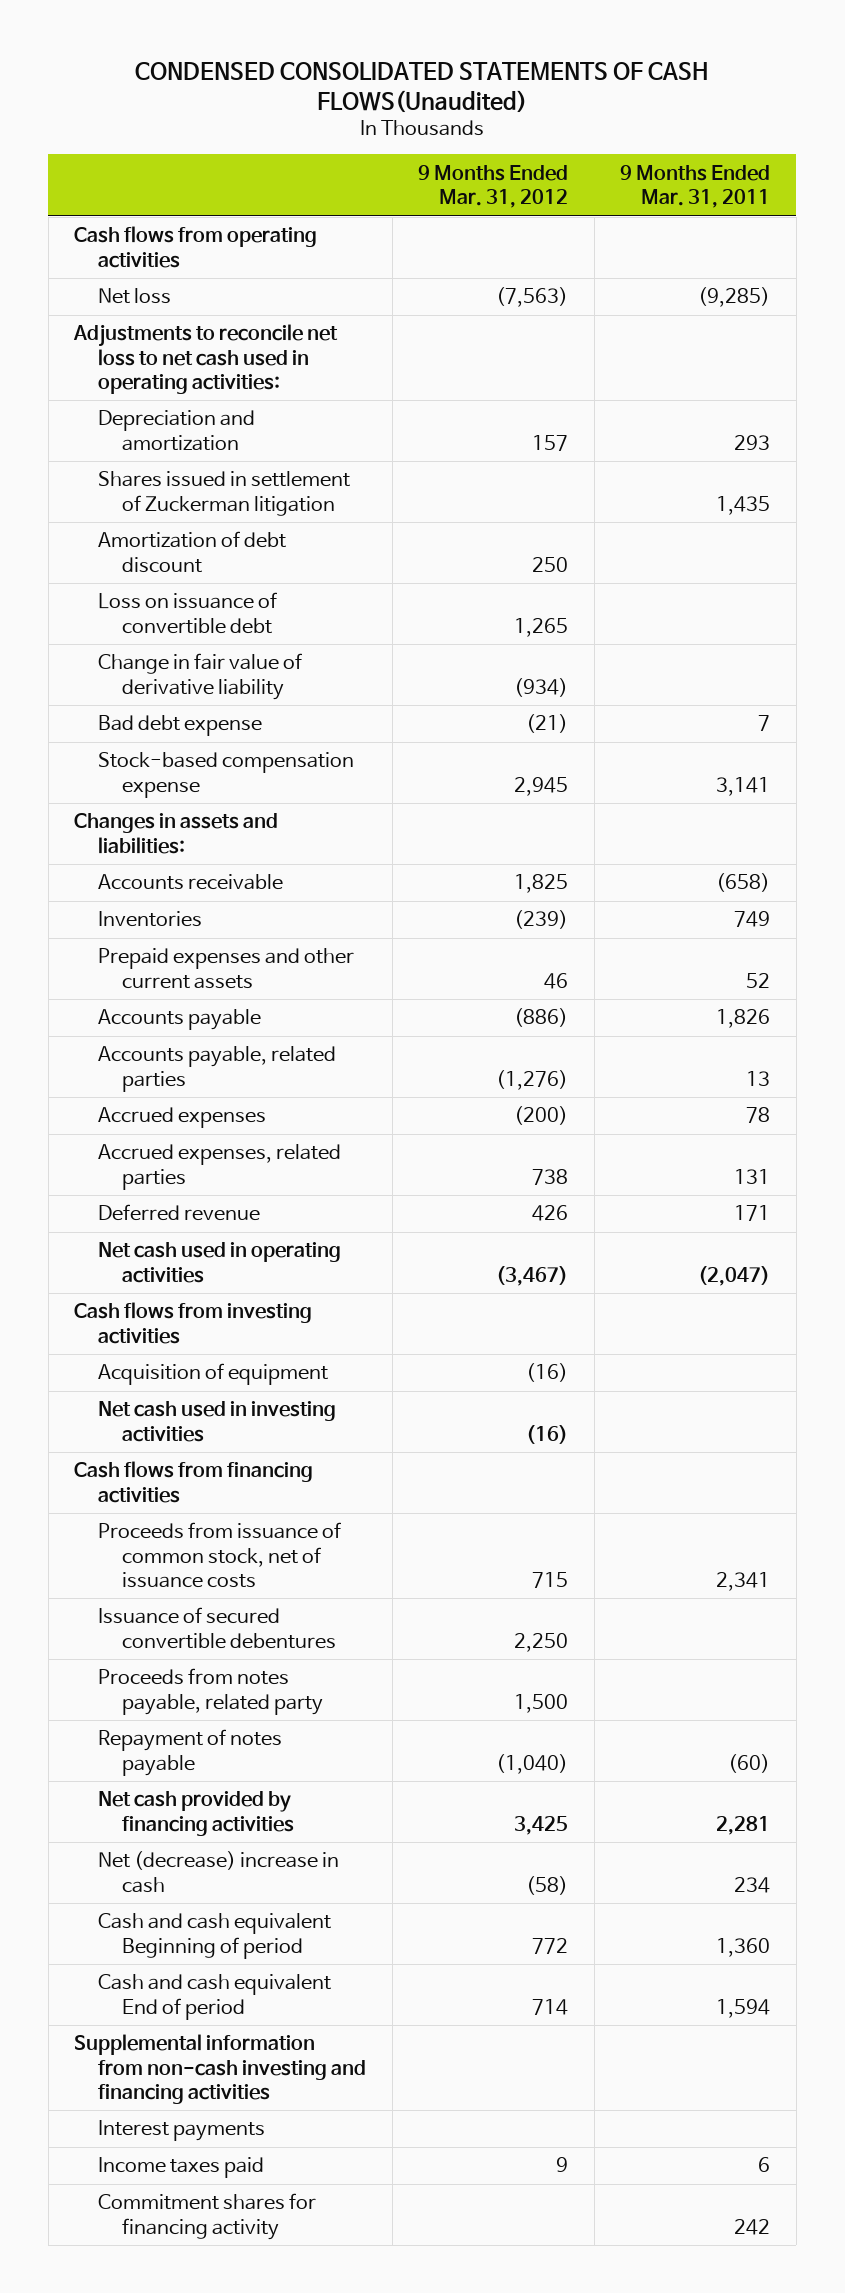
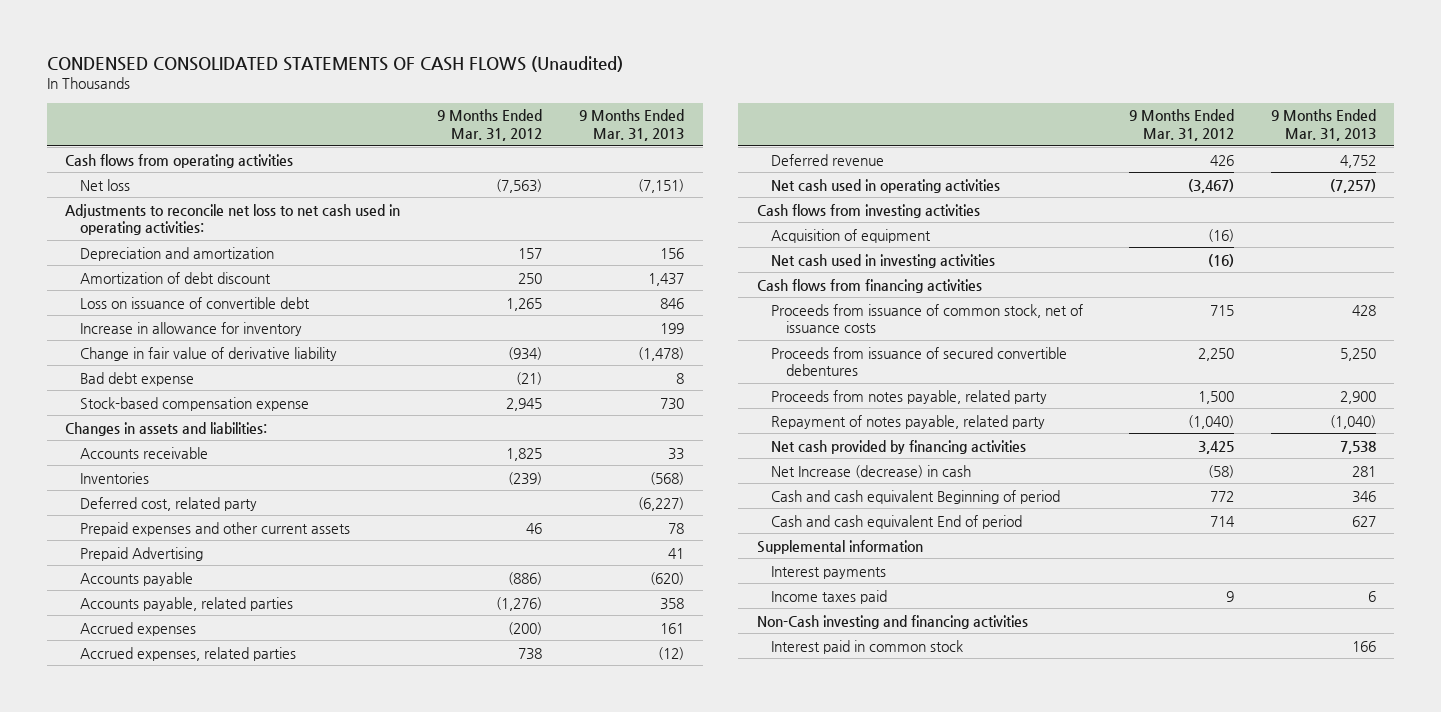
- CONDENSED CONSOLIDATED STATEMENTS OF CASH FLOWS(Unaudited)
+ CONDENSED CONSOLIDATED STATEMENTS OF CASH FLOWS (Unaudited)
- | 9 Months Ended Mar. 31, 2012 | 9 Months Ended Mar. 31, 2011
+ | 9 Months Ended Mar. 31, 2012 | 9 Months Ended Mar. 31, 2013
- Shares issued in settlement of Zuckerman litigation | | 1,435
+ Increase in allowance for inventory | | 199
+ Deferred cost, related party | | (6,227)
+ Prepaid Advertising | | 41
- Issuance of secured convertible debentures | 2,250 |
+ Proceeds from issuance of secured convertible debentures | 2,250 | 5,250
- Repayment of notes payable | (1,040) | (60)
+ Repayment of notes payable, related party | (1,040) | (1,040)
- Net (decrease) increase in cash | (58) | 234
+ Net Increase (decrease) in cash | (58) | 281
- Supplemental information from non-cash investing and financing activities
+ Supplemental information
- Commitment shares for financing activity | | 242
+ Non-Cash investing and financing activities
+ Interest paid in common stock | | 166

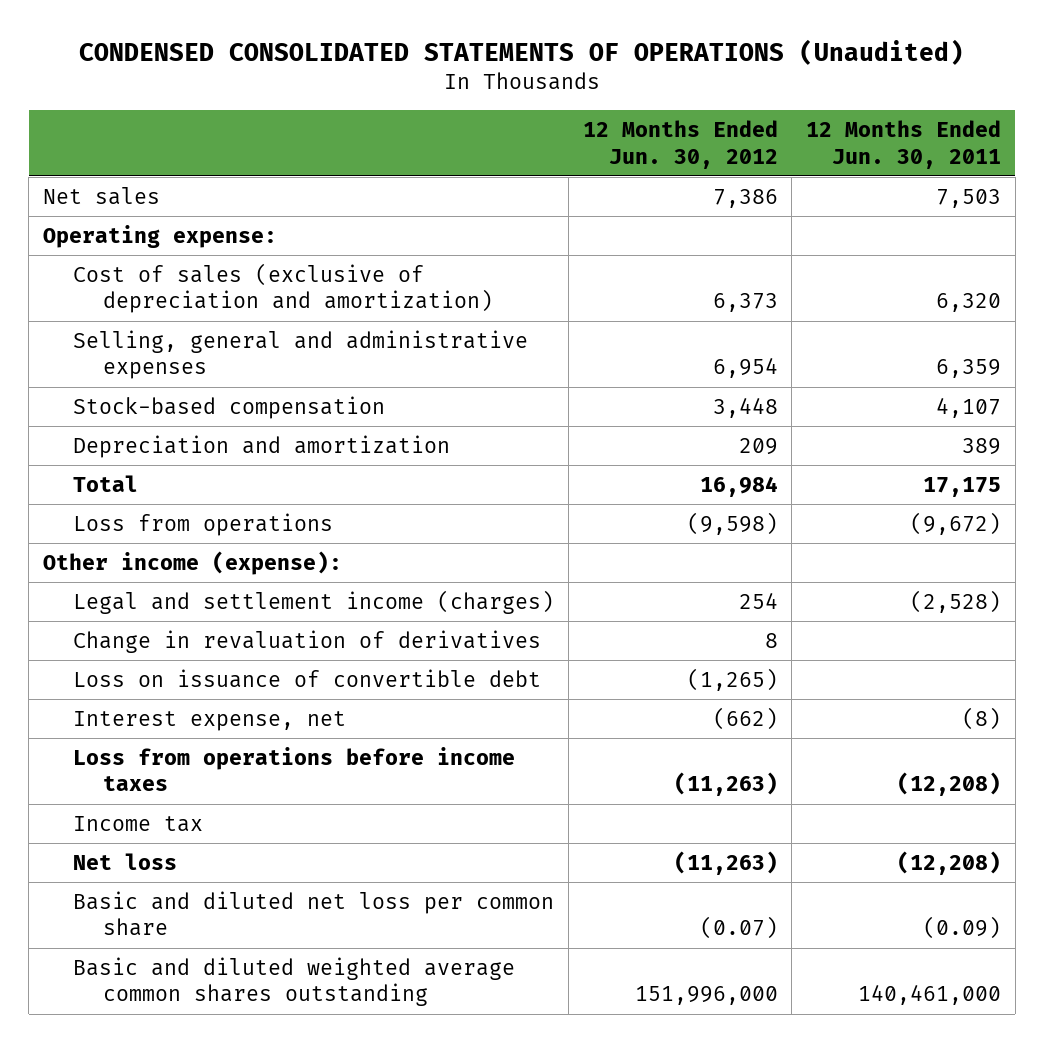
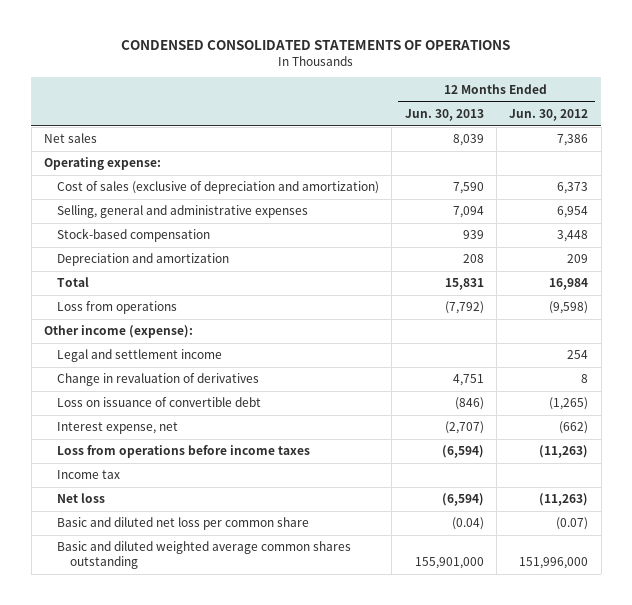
- CONDENSED CONSOLIDATED STATEMENTS OF OPERATIONS (Unaudited)
+ CONDENSED CONSOLIDATED STATEMENTS OF OPERATIONS
- | 12 Months Ended Jun. 30, 2012 | 12 Months Ended Jun. 30, 2011
+ | 12 Months Ended Jun. 30, 2013 | 12 Months Ended Jun. 30, 2012
- Legal and settlement income (charges) | 254 | (2,528)
+ Legal and settlement income | | 254

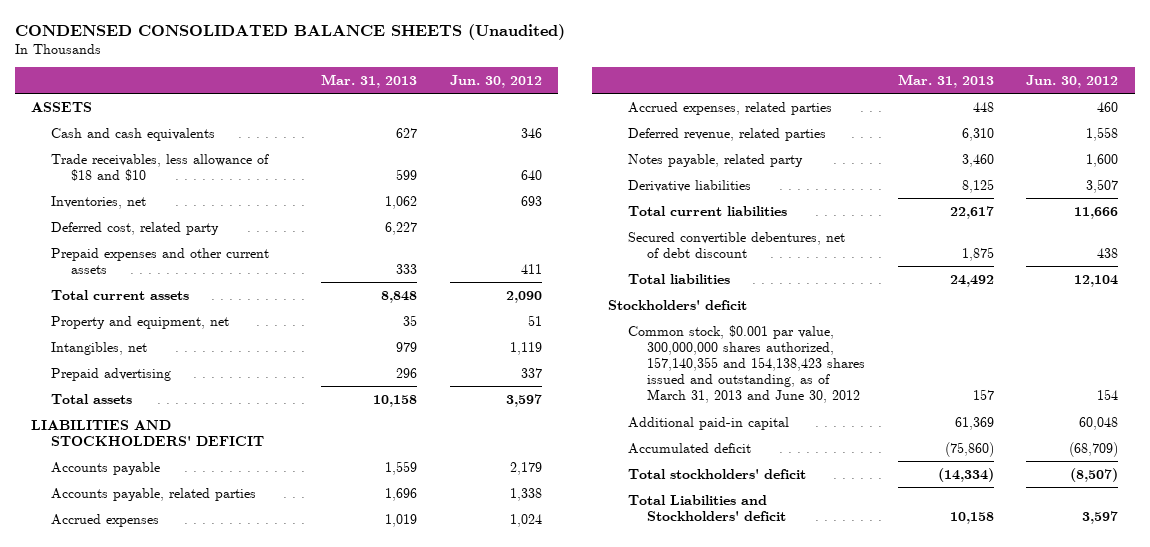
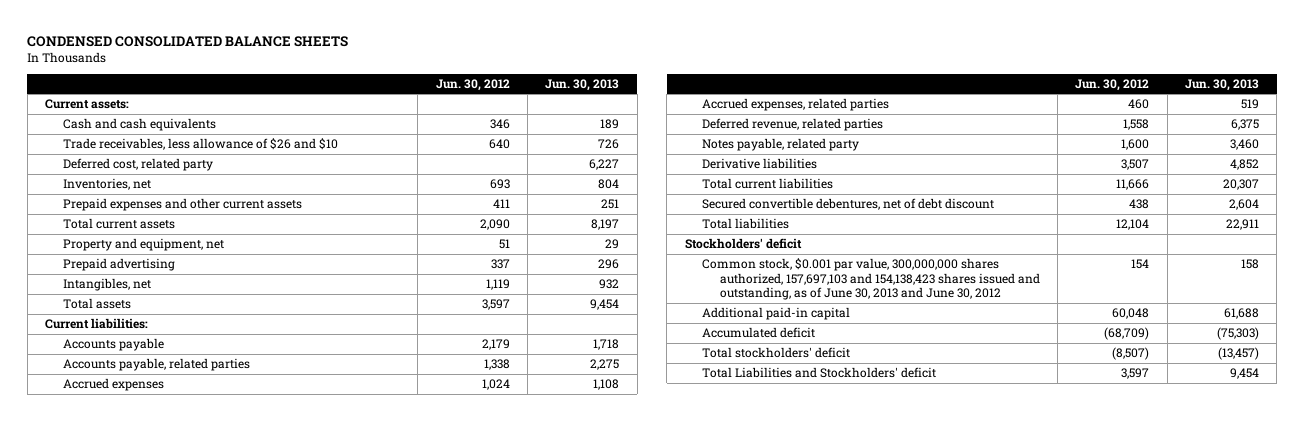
- CONDENSED CONSOLIDATED BALANCE SHEETS (Unaudited)
+ CONDENSED CONSOLIDATED BALANCE SHEETS
- | Mar. 31, 2013 | Jun. 30, 2012
+ | Jun. 30, 2012 | Jun. 30, 2013
- ASSETS
+ Current assets:
- Trade receivables, less allowance of $18 and $10 | 599 | 640
+ Trade receivables, less allowance of $26 and $10 | 640 | 726
moved down: Inventories, net | 693 | 804
moved down: Intangibles, net | 1,119 | 932
- LIABILITIES AND STOCKHOLDERS' DEFICIT
+ Current liabilities:
- Common stock, $0.001 par value, 300,000,000 shares authorized, 157,140,355 and 154,138,423 shares issued and outstanding, as of March 31, 2013 and June 30, 2012 | 157 | 154
+ Common stock, $0.001 par value, 300,000,000 shares authorized, 157,697,103 and 154,138,423 shares issued and outstanding, as of June 30, 2013 and June 30, 2012 | 154 | 158

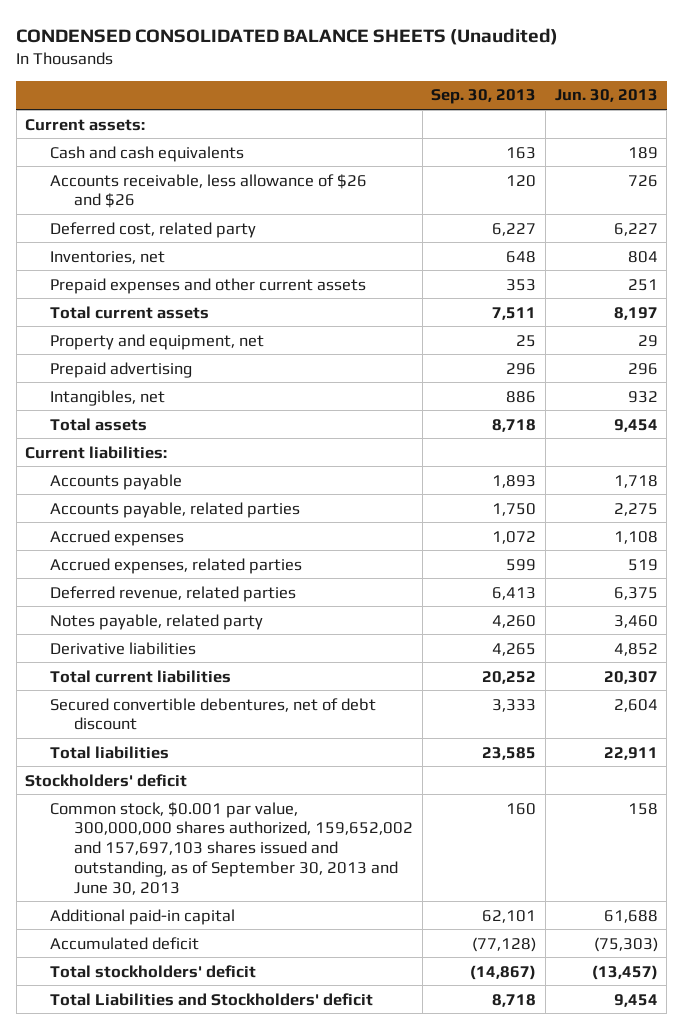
- CONDENSED CONSOLIDATED BALANCE SHEETS
+ CONDENSED CONSOLIDATED BALANCE SHEETS (Unaudited)
- | Jun. 30, 2012 | Jun. 30, 2013
+ | Sep. 30, 2013 | Jun. 30, 2013
- Trade receivables, less allowance of $26 and $10 | 640 | 726
+ Accounts receivable, less allowance of $26 and $26 | 120 | 726
- Common stock, $0.001 par value, 300,000,000 shares authorized, 157,697,103 and 154,138,423 shares issued and outstanding, as of June 30, 2013 and June 30, 2012 | 154 | 158
+ Common stock, $0.001 par value, 300,000,000 shares authorized, 159,652,002 and 157,697,103 shares issued and outstanding, as of September 30, 2013 and June 30, 2013 | 160 | 158

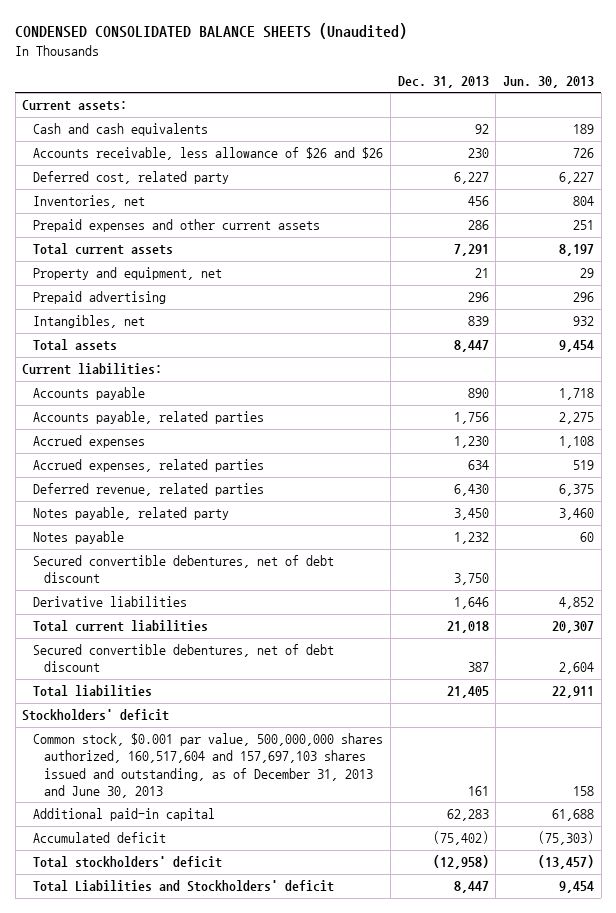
- | Sep. 30, 2013 | Jun. 30, 2013
+ | Dec. 31, 2013 | Jun. 30, 2013
+ Notes payable | 1,232 | 60
+ Secured convertible debentures, net of debt discount | 3,750 |
- Common stock, $0.001 par value, 300,000,000 shares authorized, 159,652,002 and 157,697,103 shares issued and outstanding, as of September 30, 2013 and June 30, 2013 | 160 | 158
+ Common stock, $0.001 par value, 500,000,000 shares authorized, 160,517,604 and 157,697,103 shares issued and outstanding, as of December 31, 2013 and June 30, 2013 | 161 | 158

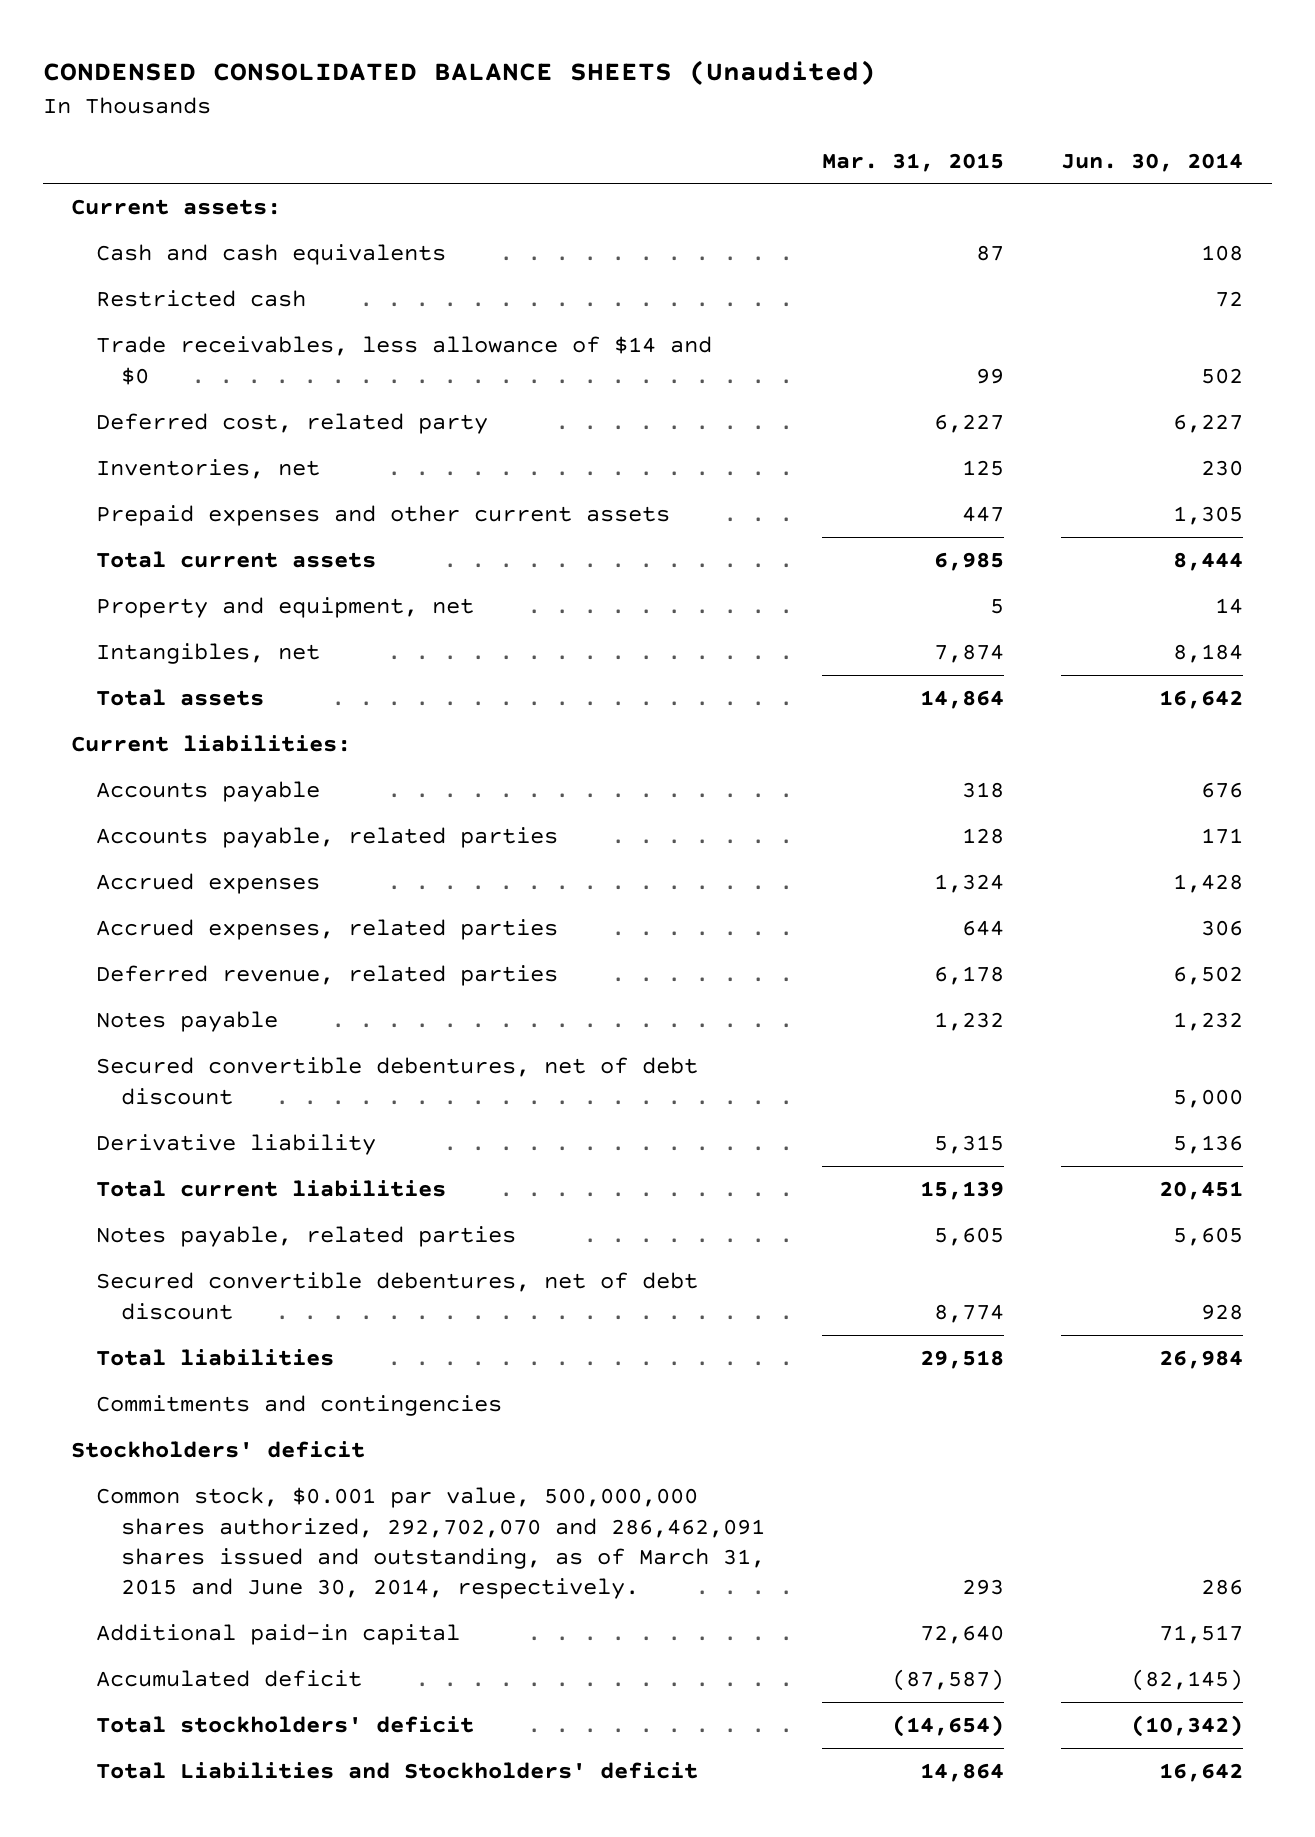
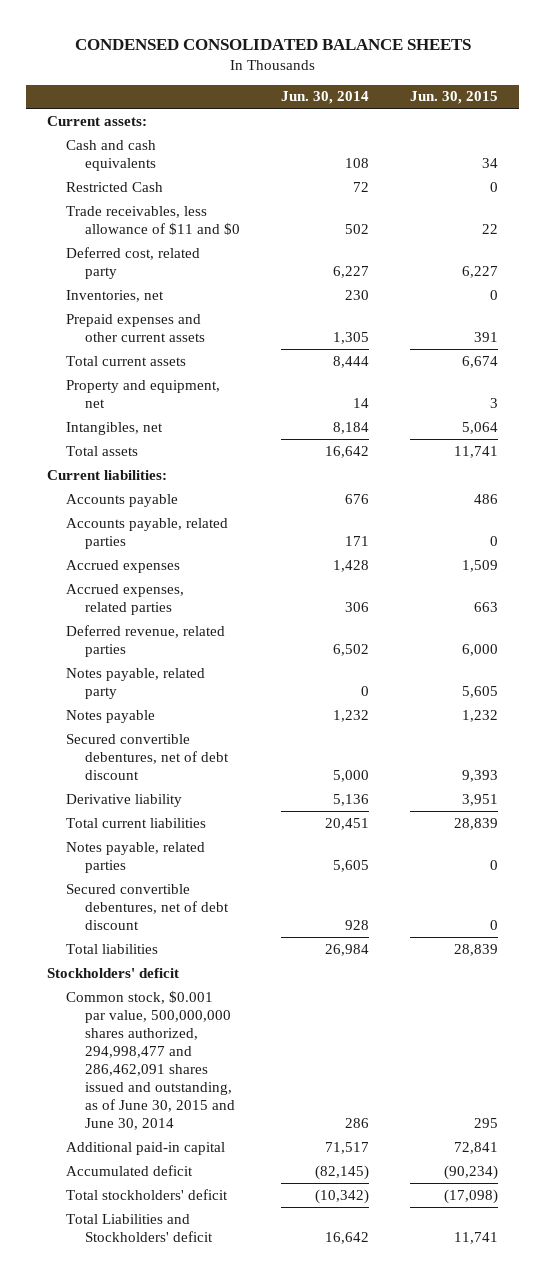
- CONDENSED CONSOLIDATED BALANCE SHEETS (Unaudited)
+ CONDENSED CONSOLIDATED BALANCE SHEETS
- | Mar. 31, 2015 | Jun. 30, 2014
+ | Jun. 30, 2014 | Jun. 30, 2015
- Restricted cash | | 72
- Trade receivables, less allowance of $14 and $0 | 99 | 502
+ Restricted Cash | 72 | 0
+ Trade receivables, less allowance of $11 and $0 | 502 | 22
+ Notes payable, related party | 0 | 5,605
- Commitments and contingencies
- Common stock, $0.001 par value, 500,000,000 shares authorized, 292,702,070 and 286,462,091 shares issued and outstanding, as of March 31, 2015 and June 30, 2014, respectively. | 293 | 286
+ Common stock, $0.001 par value, 500,000,000 shares authorized, 294,998,477 and 286,462,091 shares issued and outstanding, as of June 30, 2015 and June 30, 2014 | 286 | 295

